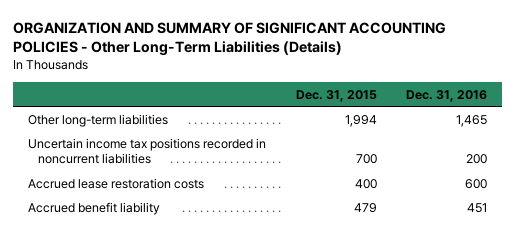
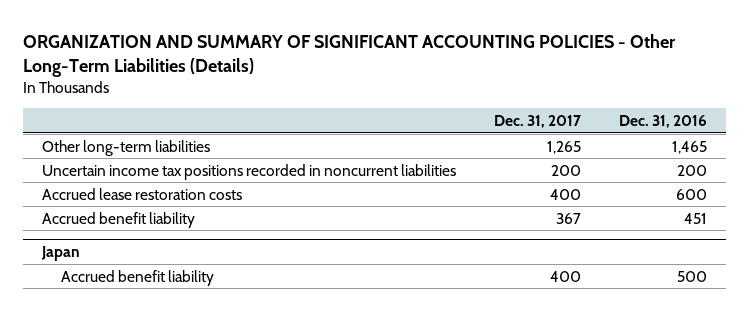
- | Dec. 31, 2015 | Dec. 31, 2016
+ | Dec. 31, 2017 | Dec. 31, 2016
+ Japan
+ Accrued benefit liability | 400 | 500

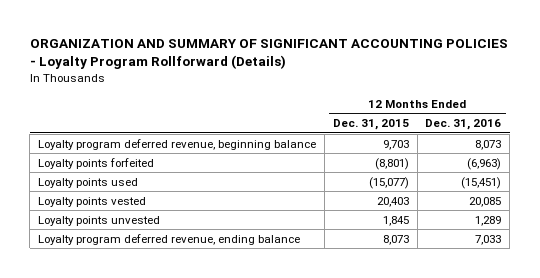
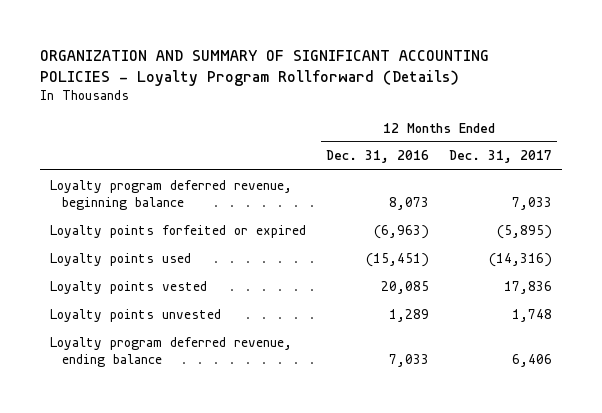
- | 12 Months Ended Dec. 31, 2015 | 12 Months Ended Dec. 31, 2016
+ | 12 Months Ended Dec. 31, 2016 | 12 Months Ended Dec. 31, 2017
- Loyalty points forfeited | (8,801) | (6,963)
+ Loyalty points forfeited or expired | (6,963) | (5,895)

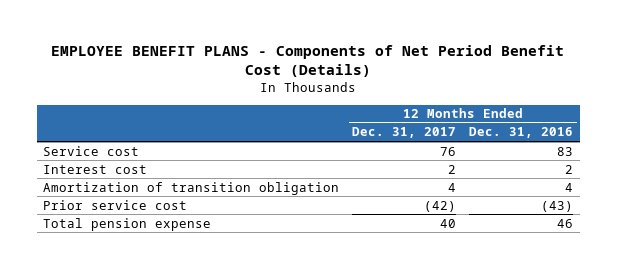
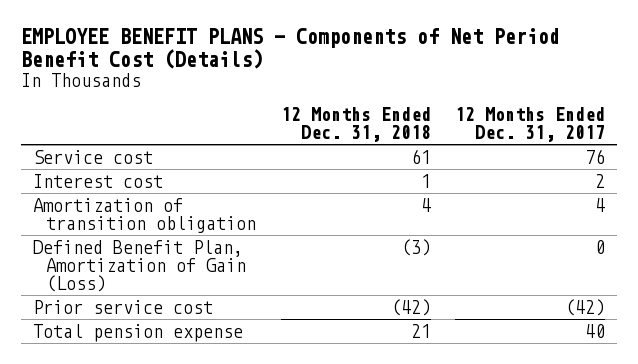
- | 12 Months Ended Dec. 31, 2017 | 12 Months Ended Dec. 31, 2016
+ | 12 Months Ended Dec. 31, 2018 | 12 Months Ended Dec. 31, 2017
+ Defined Benefit Plan, Amortization of Gain (Loss) | (3) | 0

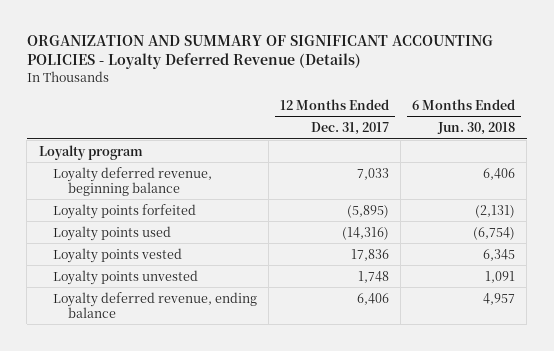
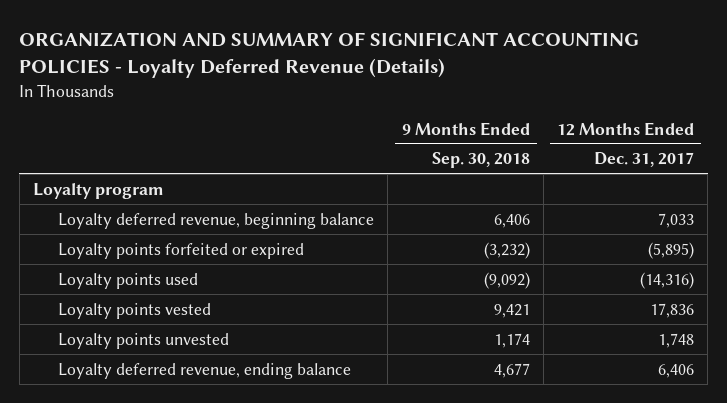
- | 12 Months Ended Dec. 31, 2017 | 6 Months Ended Jun. 30, 2018
+ | 9 Months Ended Sep. 30, 2018 | 12 Months Ended Dec. 31, 2017
- Loyalty points forfeited | (5,895) | (2,131)
+ Loyalty points forfeited or expired | (3,232) | (5,895)

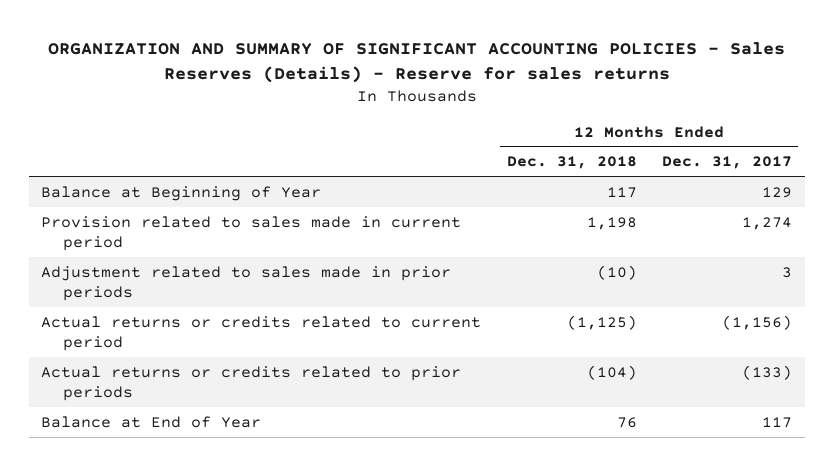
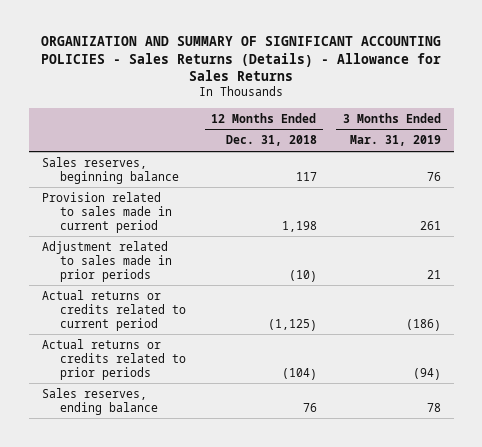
- ORGANIZATION AND SUMMARY OF SIGNIFICANT ACCOUNTING POLICIES - Sales Reserves (Details) - Reserve for sales returns
+ ORGANIZATION AND SUMMARY OF SIGNIFICANT ACCOUNTING POLICIES - Sales Returns (Details) - Allowance for Sales Returns
- | 12 Months Ended Dec. 31, 2018 | 12 Months Ended Dec. 31, 2017
+ | 12 Months Ended Dec. 31, 2018 | 3 Months Ended Mar. 31, 2019
- Balance at Beginning of Year | 117 | 129
+ Sales reserves, beginning balance | 117 | 76
- Balance at End of Year | 76 | 117
+ Sales reserves, ending balance | 76 | 78

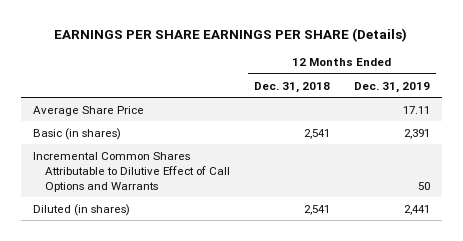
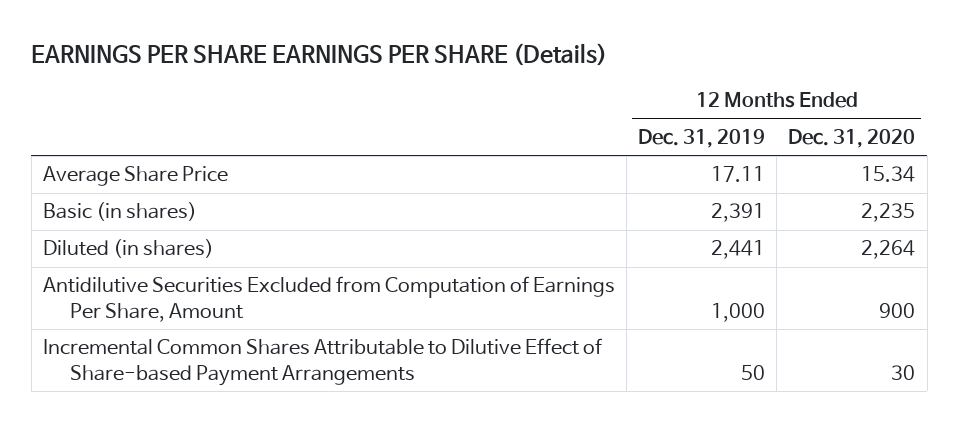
- | 12 Months Ended Dec. 31, 2018 | 12 Months Ended Dec. 31, 2019
+ | 12 Months Ended Dec. 31, 2019 | 12 Months Ended Dec. 31, 2020
- Incremental Common Shares Attributable to Dilutive Effect of Call Options and Warrants | | 50
+ Antidilutive Securities Excluded from Computation of Earnings Per Share, Amount | 1,000 | 900
+ Incremental Common Shares Attributable to Dilutive Effect of Share-based Payment Arrangements | 50 | 30

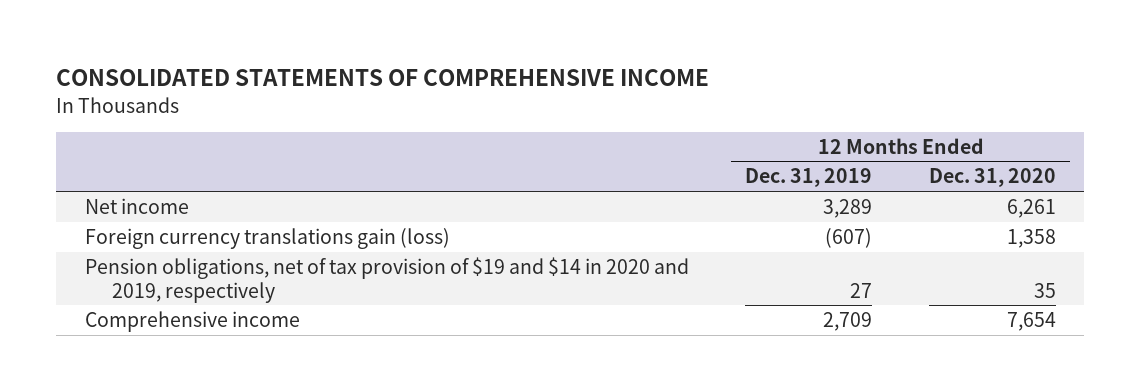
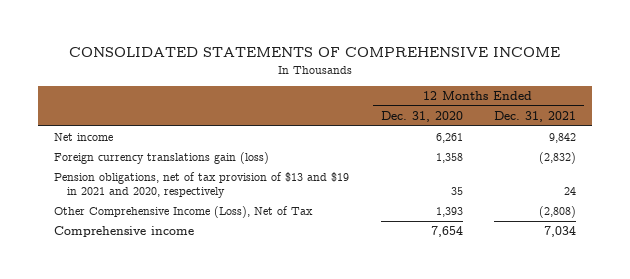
- | 12 Months Ended Dec. 31, 2019 | 12 Months Ended Dec. 31, 2020
+ | 12 Months Ended Dec. 31, 2020 | 12 Months Ended Dec. 31, 2021
- Pension obligations, net of tax provision of $19 and $14 in 2020 and 2019, respectively | 27 | 35
+ Pension obligations, net of tax provision of $13 and $19 in 2021 and 2020, respectively | 35 | 24
+ Other Comprehensive Income (Loss), Net of Tax | 1,393 | (2,808)

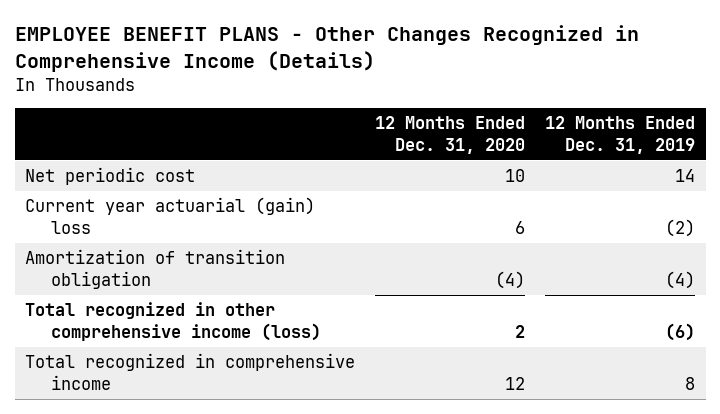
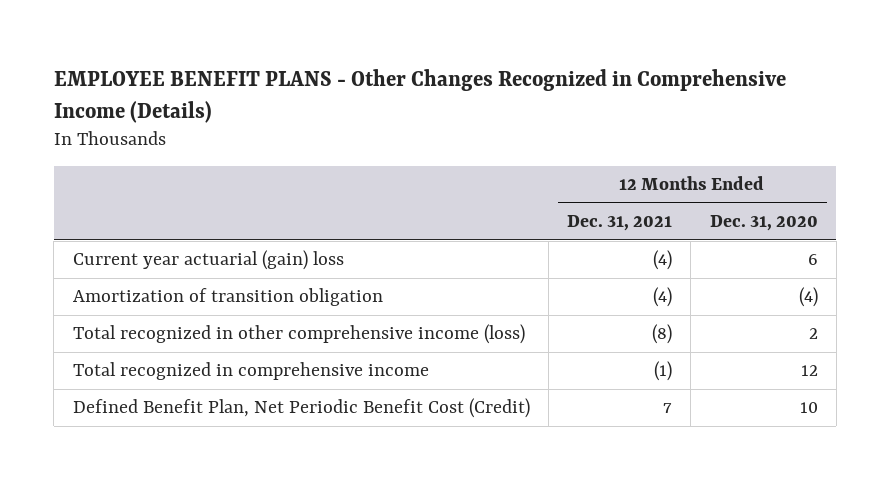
- | 12 Months Ended Dec. 31, 2020 | 12 Months Ended Dec. 31, 2019
+ | 12 Months Ended Dec. 31, 2021 | 12 Months Ended Dec. 31, 2020
- Net periodic cost | 10 | 14
+ Defined Benefit Plan, Net Periodic Benefit Cost (Credit) | 7 | 10

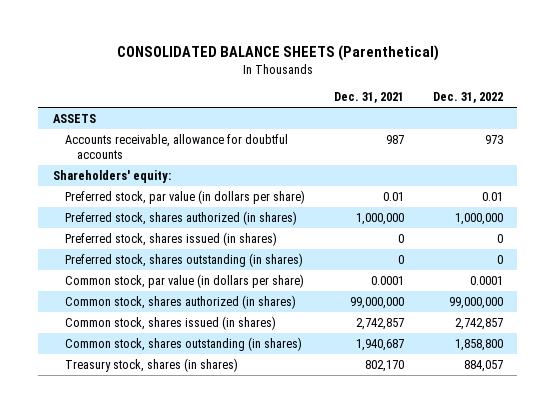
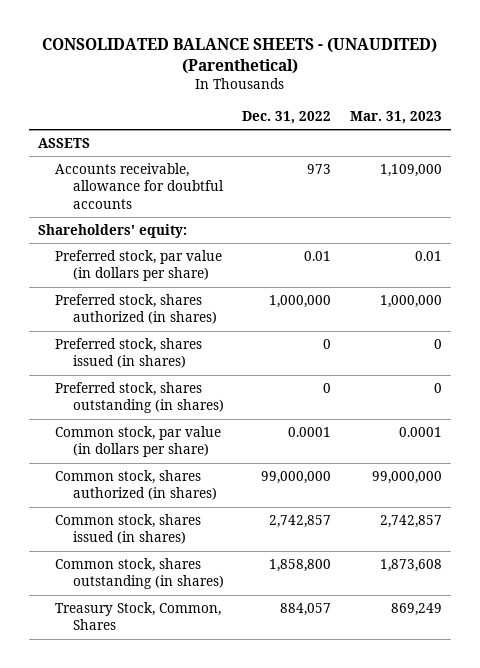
- CONSOLIDATED BALANCE SHEETS (Parenthetical)
+ CONSOLIDATED BALANCE SHEETS - (UNAUDITED) (Parenthetical)
- | Dec. 31, 2021 | Dec. 31, 2022
+ | Dec. 31, 2022 | Mar. 31, 2023
- Treasury stock, shares (in shares) | 802,170 | 884,057
+ Treasury Stock, Common, Shares | 884,057 | 869,249

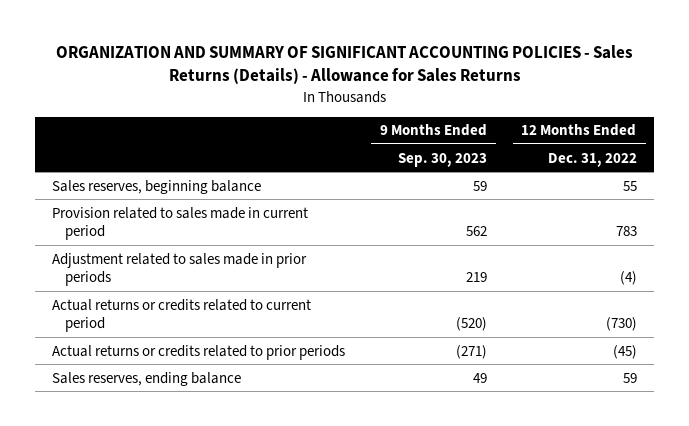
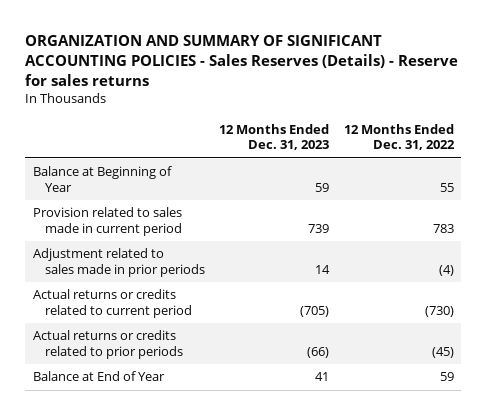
- ORGANIZATION AND SUMMARY OF SIGNIFICANT ACCOUNTING POLICIES - Sales Returns (Details) - Allowance for Sales Returns
+ ORGANIZATION AND SUMMARY OF SIGNIFICANT ACCOUNTING POLICIES - Sales Reserves (Details) - Reserve for sales returns
- | 9 Months Ended Sep. 30, 2023 | 12 Months Ended Dec. 31, 2022
+ | 12 Months Ended Dec. 31, 2023 | 12 Months Ended Dec. 31, 2022
- Sales reserves, beginning balance | 59 | 55
+ Balance at Beginning of Year | 59 | 55
- Sales reserves, ending balance | 49 | 59
+ Balance at End of Year | 41 | 59

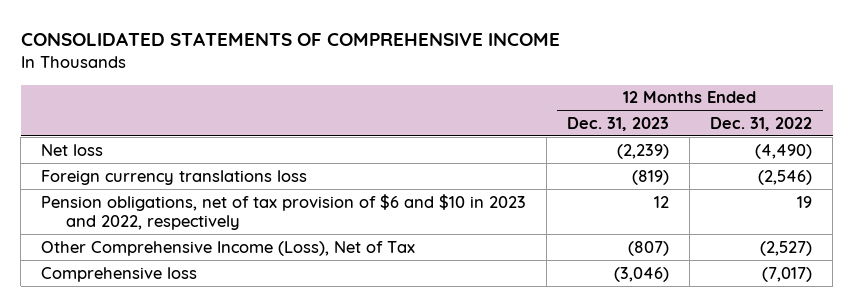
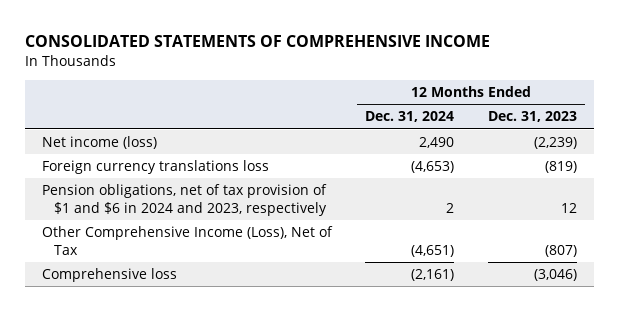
- | 12 Months Ended Dec. 31, 2023 | 12 Months Ended Dec. 31, 2022
+ | 12 Months Ended Dec. 31, 2024 | 12 Months Ended Dec. 31, 2023
- Net loss | (2,239) | (4,490)
+ Net income (loss) | 2,490 | (2,239)
- Pension obligations, net of tax provision of $6 and $10 in 2023 and 2022, respectively | 12 | 19
+ Pension obligations, net of tax provision of $1 and $6 in 2024 and 2023, respectively | 2 | 12

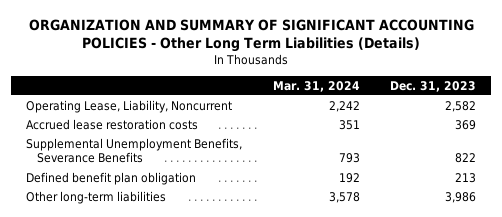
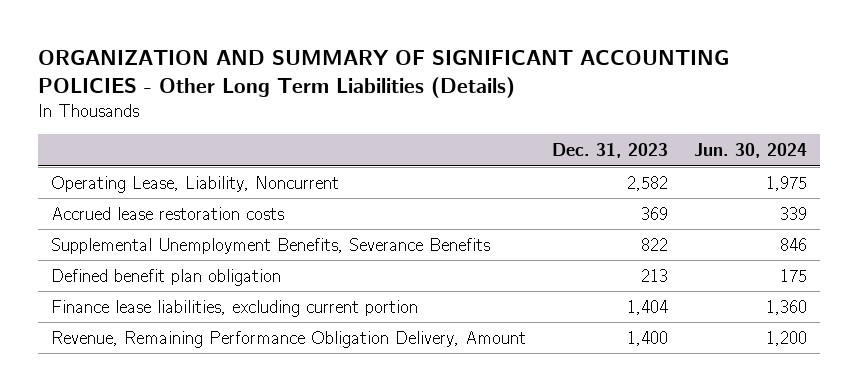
- | Mar. 31, 2024 | Dec. 31, 2023
+ | Dec. 31, 2023 | Jun. 30, 2024
- Other long-term liabilities | 3,578 | 3,986
+ Finance lease liabilities, excluding current portion | 1,404 | 1,360
+ Revenue, Remaining Performance Obligation Delivery, Amount | 1,400 | 1,200

